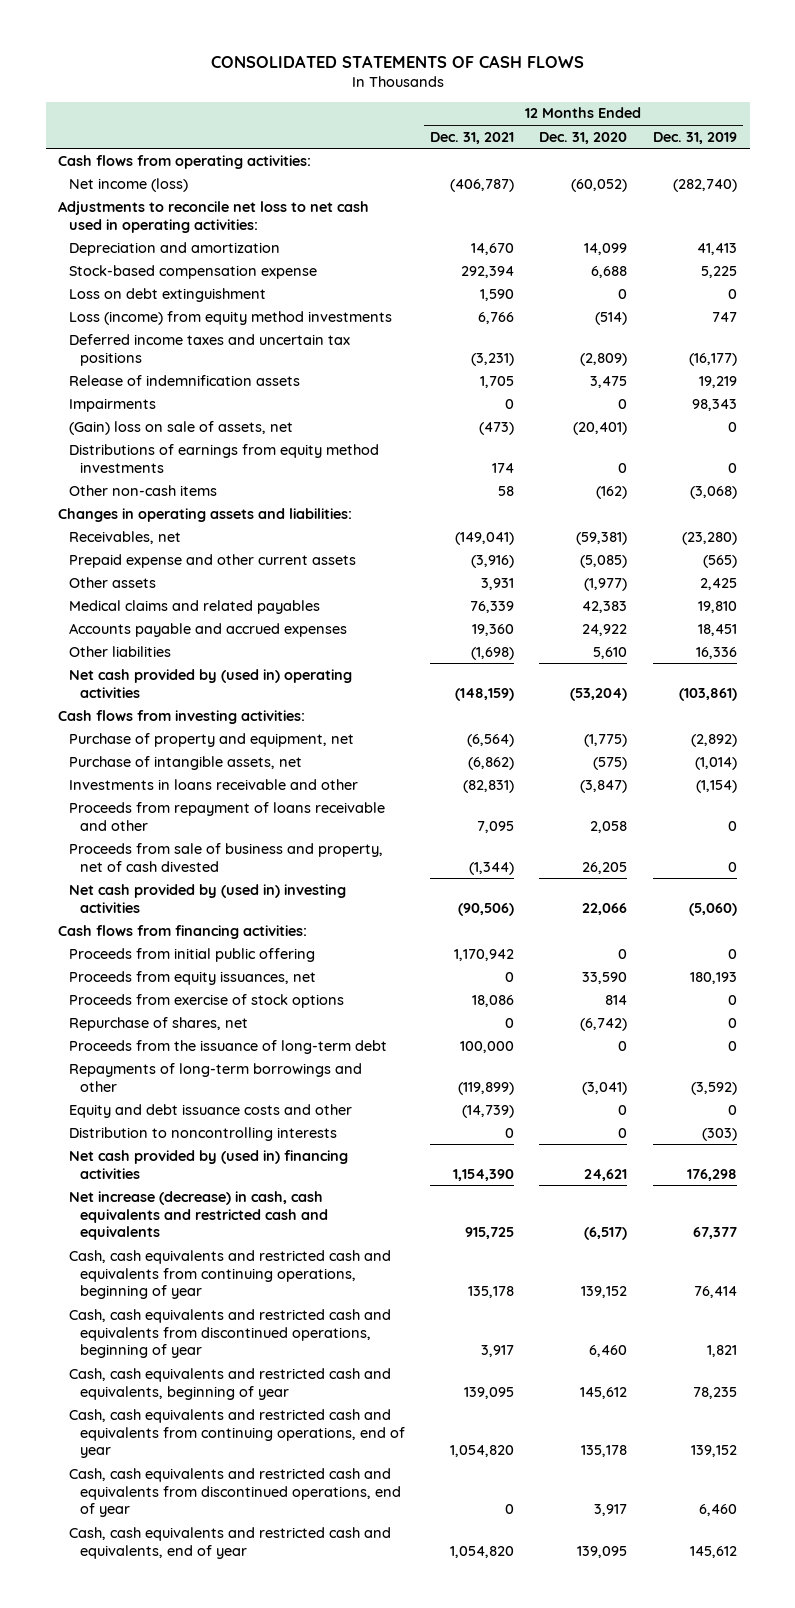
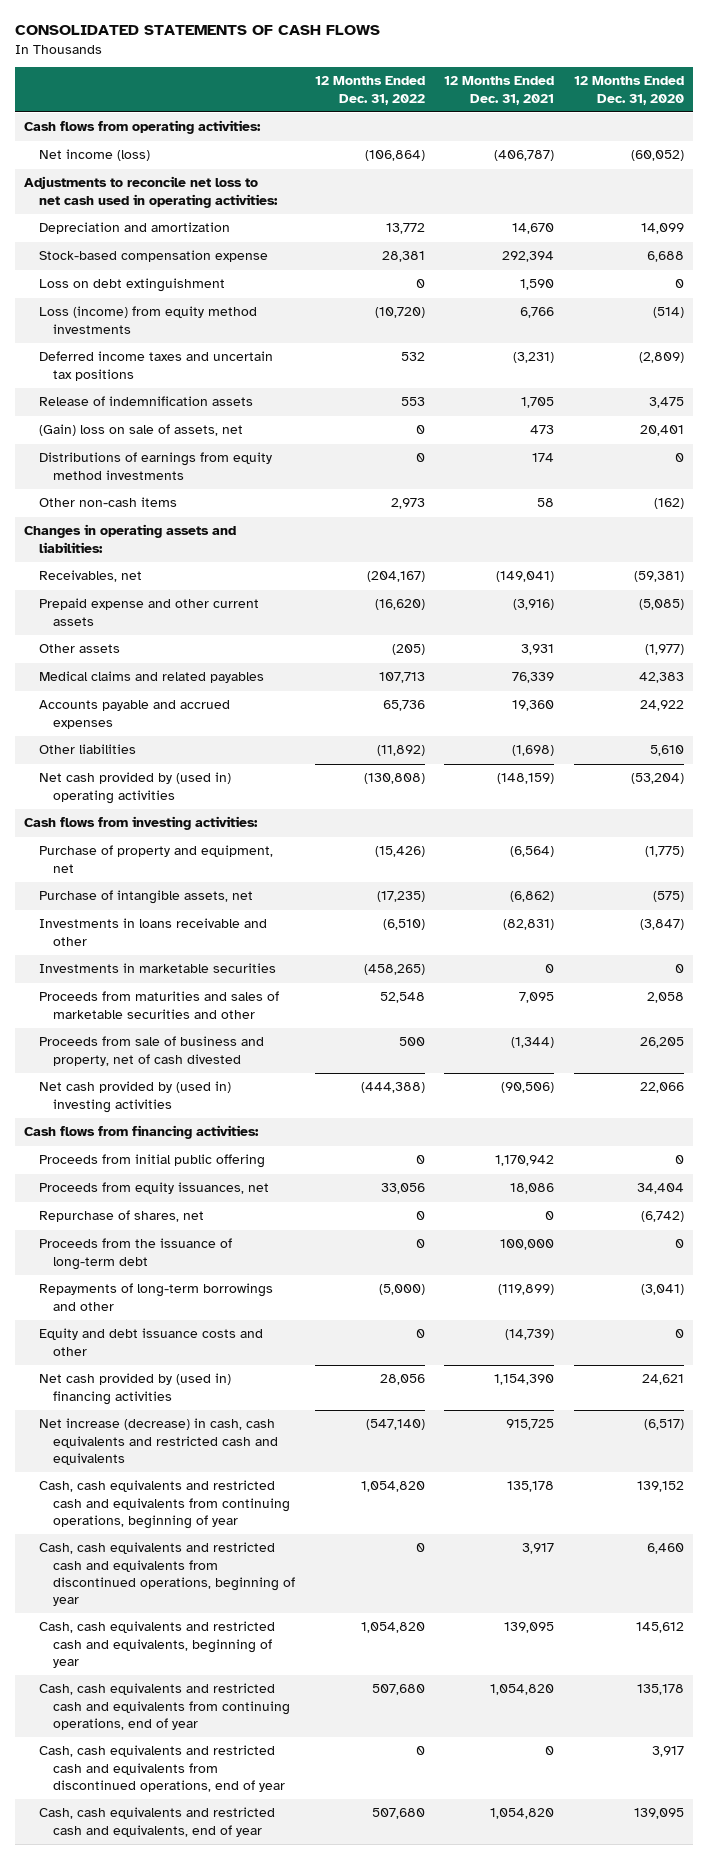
- | 12 Months Ended Dec. 31, 2021 | 12 Months Ended Dec. 31, 2020 | 12 Months Ended Dec. 31, 2019
+ | 12 Months Ended Dec. 31, 2022 | 12 Months Ended Dec. 31, 2021 | 12 Months Ended Dec. 31, 2020
- Impairments | 0 | 0 | 98,343
- (Gain) loss on sale of assets, net | (473) | (20,401) | 0
+ (Gain) loss on sale of assets, net | 0 | 473 | 20,401
- Proceeds from repayment of loans receivable and other | 7,095 | 2,058 | 0
+ Investments in marketable securities | (458,265) | 0 | 0
+ Proceeds from maturities and sales of marketable securities and other | 52,548 | 7,095 | 2,058
- Proceeds from equity issuances, net | 0 | 33,590 | 180,193
- Proceeds from exercise of stock options | 18,086 | 814 | 0
+ Proceeds from equity issuances, net | 33,056 | 18,086 | 34,404
- Distribution to noncontrolling interests | 0 | 0 | (303)

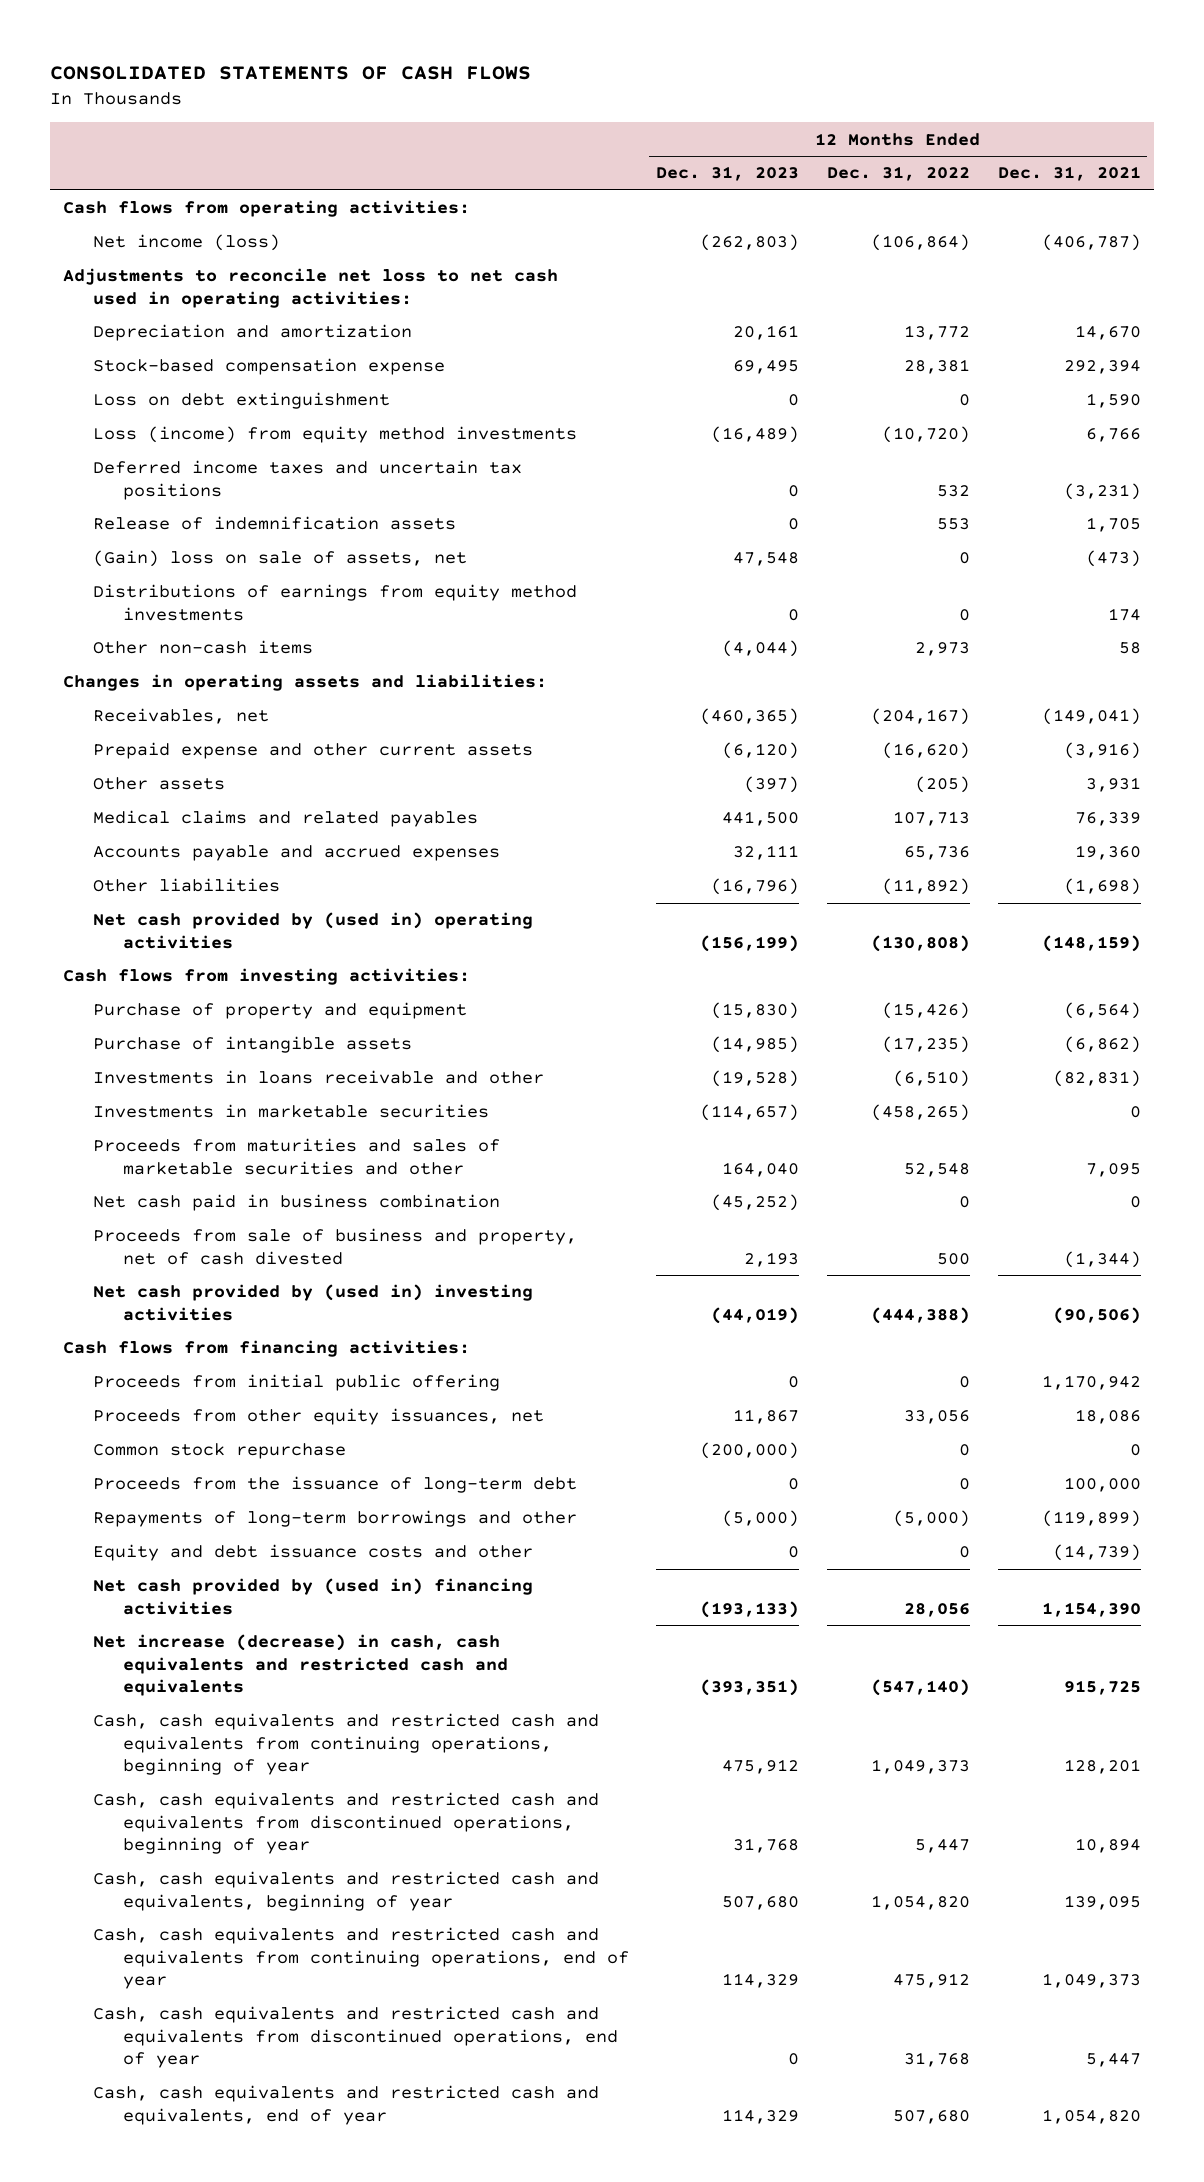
- | 12 Months Ended Dec. 31, 2022 | 12 Months Ended Dec. 31, 2021 | 12 Months Ended Dec. 31, 2020
+ | 12 Months Ended Dec. 31, 2023 | 12 Months Ended Dec. 31, 2022 | 12 Months Ended Dec. 31, 2021
- (Gain) loss on sale of assets, net | 0 | 473 | 20,401
+ (Gain) loss on sale of assets, net | 47,548 | 0 | (473)
- Purchase of property and equipment, net | (15,426) | (6,564) | (1,775)
- Purchase of intangible assets, net | (17,235) | (6,862) | (575)
+ Purchase of property and equipment | (15,830) | (15,426) | (6,564)
+ Purchase of intangible assets | (14,985) | (17,235) | (6,862)
+ Net cash paid in business combination | (45,252) | 0 | 0
- Proceeds from equity issuances, net | 33,056 | 18,086 | 34,404
- Repurchase of shares, net | 0 | 0 | (6,742)
+ Proceeds from other equity issuances, net | 11,867 | 33,056 | 18,086
+ Common stock repurchase | (200,000) | 0 | 0
- Cash, cash equivalents and restricted cash and equivalents from continuing operations, beginning of year | 1,054,820 | 135,178 | 139,152
- Cash, cash equivalents and restricted cash and equivalents from discontinued operations, beginning of year | 0 | 3,917 | 6,460
+ Cash, cash equivalents and restricted cash and equivalents from continuing operations, beginning of year | 475,912 | 1,049,373 | 128,201
+ Cash, cash equivalents and restricted cash and equivalents from discontinued operations, beginning of year | 31,768 | 5,447 | 10,894
- Cash, cash equivalents and restricted cash and equivalents from continuing operations, end of year | 507,680 | 1,054,820 | 135,178
- Cash, cash equivalents and restricted cash and equivalents from discontinued operations, end of year | 0 | 0 | 3,917
+ Cash, cash equivalents and restricted cash and equivalents from continuing operations, end of year | 114,329 | 475,912 | 1,049,373
+ Cash, cash equivalents and restricted cash and equivalents from discontinued operations, end of year | 0 | 31,768 | 5,447

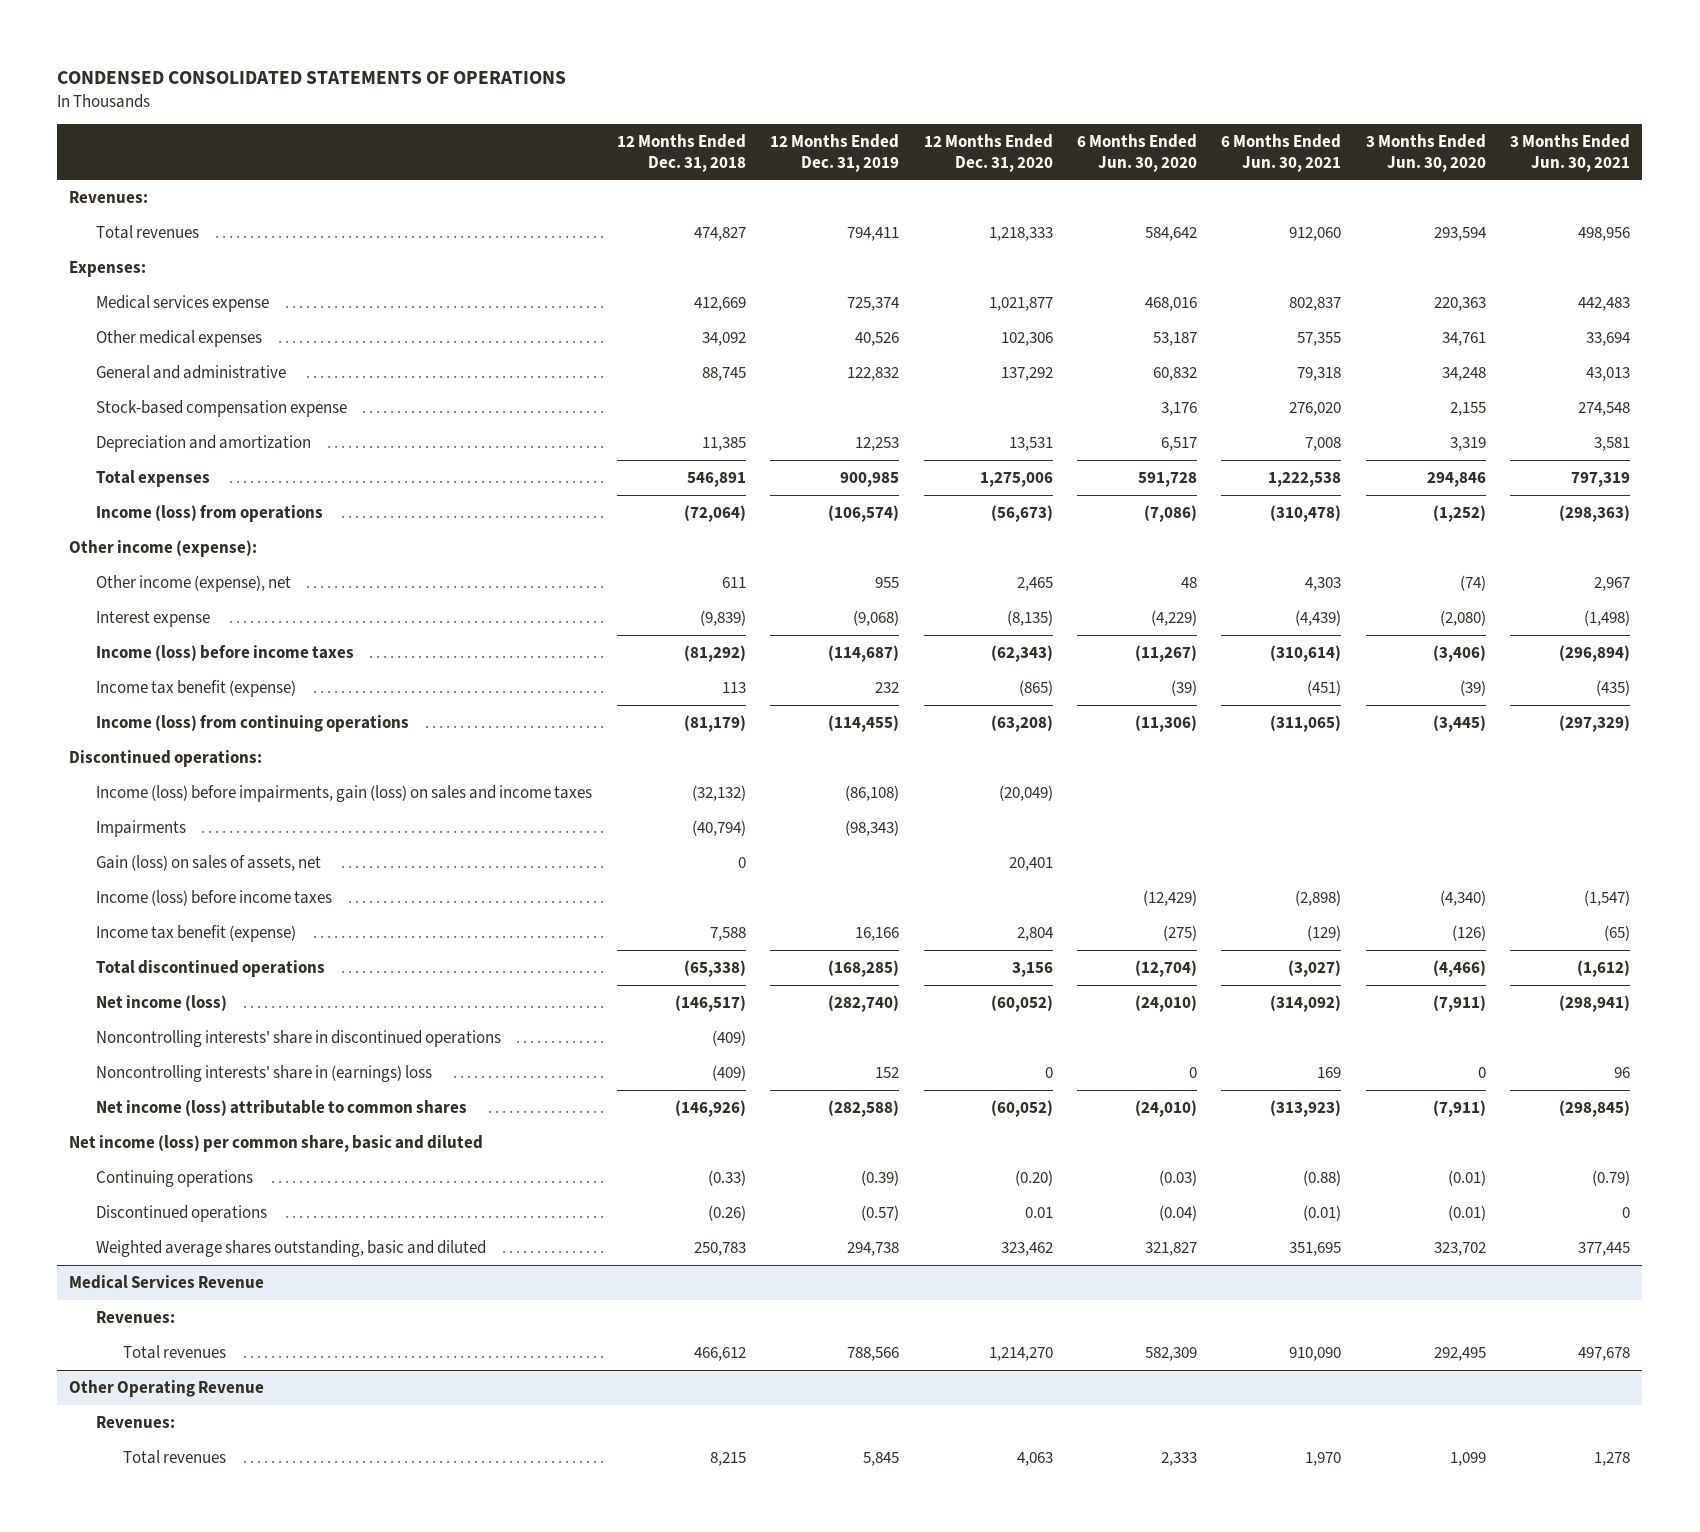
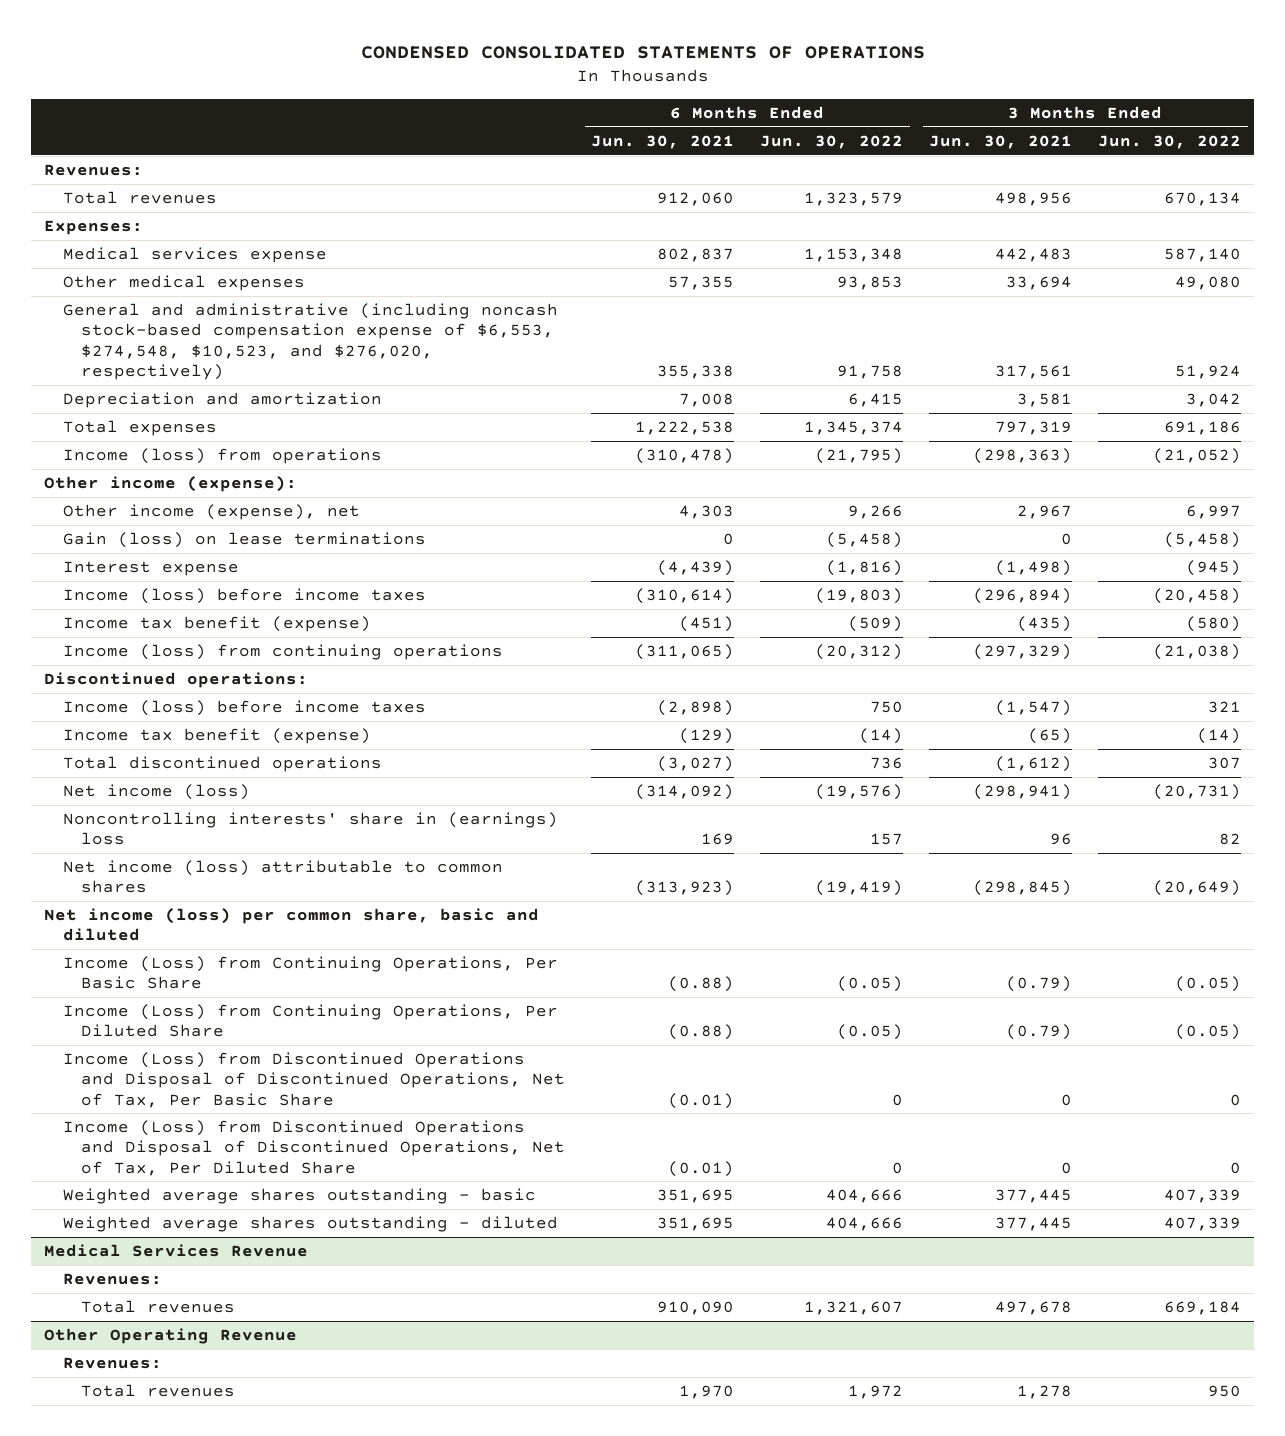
- | 12 Months Ended Dec. 31, 2018 | 12 Months Ended Dec. 31, 2019 | 12 Months Ended Dec. 31, 2020 | 6 Months Ended Jun. 30, 2020 | 6 Months Ended Jun. 30, 2021 | 3 Months Ended Jun. 30, 2020 | 3 Months Ended Jun. 30, 2021
+ | 6 Months Ended Jun. 30, 2021 | 6 Months Ended Jun. 30, 2022 | 3 Months Ended Jun. 30, 2021 | 3 Months Ended Jun. 30, 2022
- General and administrative | 88,745 | 122,832 | 137,292 | 60,832 | 79,318 | 34,248 | 43,013
- Stock-based compensation expense | | | | 3,176 | 276,020 | 2,155 | 274,548
+ General and administrative (including noncash stock-based compensation expense of $6,553, $274,548, $10,523, and $276,020, respectively) | 355,338 | 91,758 | 317,561 | 51,924
+ Gain (loss) on lease terminations | 0 | (5,458) | 0 | (5,458)
- Income (loss) before impairments, gain (loss) on sales and income taxes | (32,132) | (86,108) | (20,049) | | | |
- Impairments | (40,794) | (98,343) | | | | |
- Gain (loss) on sales of assets, net | 0 | | 20,401 | | | |
- Noncontrolling interests' share in discontinued operations | (409) | | | | | |
- Continuing operations | (0.33) | (0.39) | (0.20) | (0.03) | (0.88) | (0.01) | (0.79)
- Discontinued operations | (0.26) | (0.57) | 0.01 | (0.04) | (0.01) | (0.01) | 0
- Weighted average shares outstanding, basic and diluted | 250,783 | 294,738 | 323,462 | 321,827 | 351,695 | 323,702 | 377,445
+ Income (Loss) from Continuing Operations, Per Basic Share | (0.88) | (0.05) | (0.79) | (0.05)
+ Income (Loss) from Continuing Operations, Per Diluted Share | (0.88) | (0.05) | (0.79) | (0.05)
+ Income (Loss) from Discontinued Operations and Disposal of Discontinued Operations, Net of Tax, Per Basic Share | (0.01) | 0 | 0 | 0
+ Income (Loss) from Discontinued Operations and Disposal of Discontinued Operations, Net of Tax, Per Diluted Share | (0.01) | 0 | 0 | 0
+ Weighted average shares outstanding - basic | 351,695 | 404,666 | 377,445 | 407,339
+ Weighted average shares outstanding - diluted | 351,695 | 404,666 | 377,445 | 407,339

